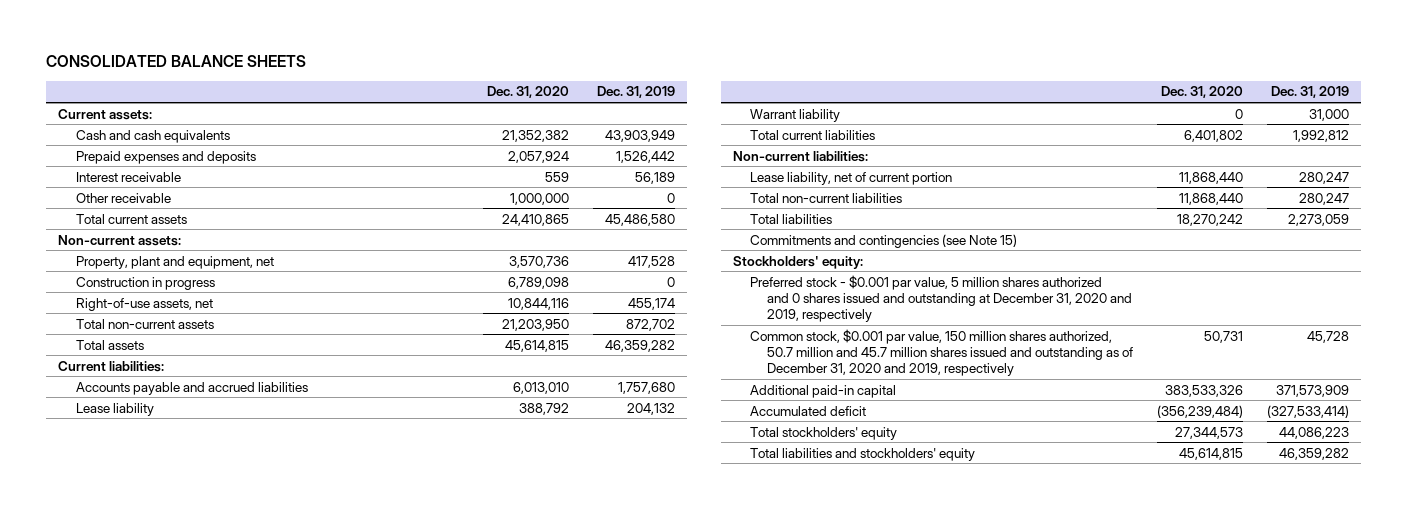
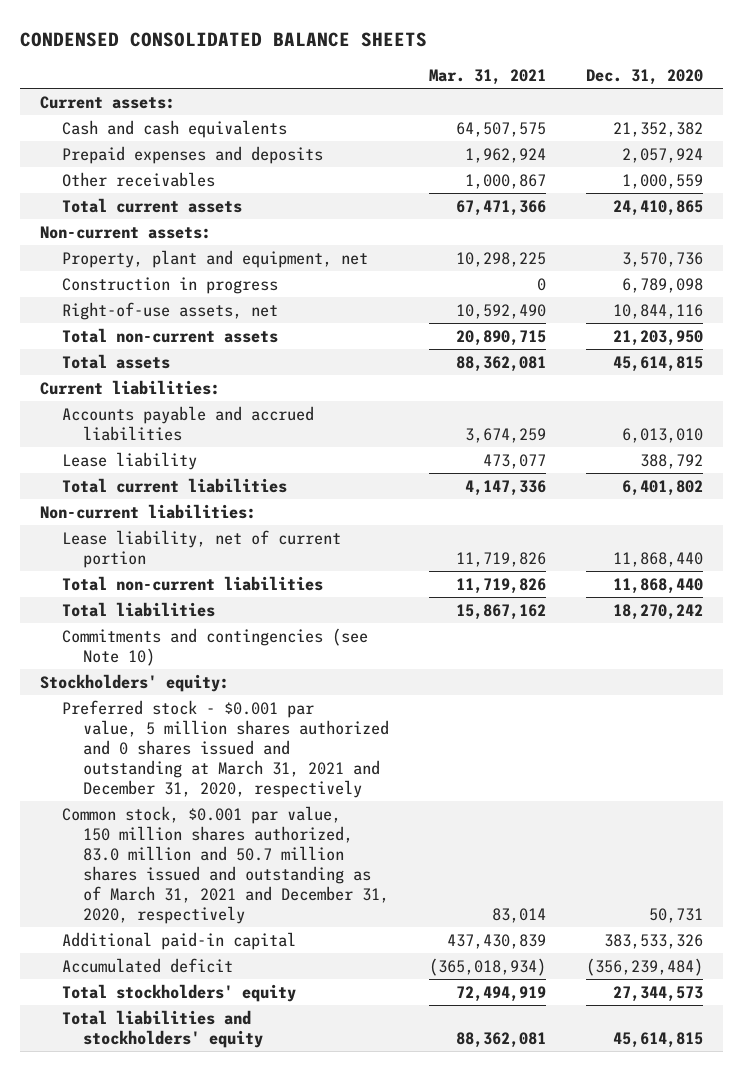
- CONSOLIDATED BALANCE SHEETS
+ CONDENSED CONSOLIDATED BALANCE SHEETS
- | Dec. 31, 2020 | Dec. 31, 2019
+ | Mar. 31, 2021 | Dec. 31, 2020
- Interest receivable | 559 | 56,189
- Other receivable | 1,000,000 | 0
+ Other receivables | 1,000,867 | 1,000,559
- Warrant liability | 0 | 31,000
- Commitments and contingencies (see Note 15)
+ Commitments and contingencies (see Note 10)
- Preferred stock - $0.001 par value, 5 million shares authorized and 0 shares issued and outstanding at December 31, 2020 and 2019, respectively
- Common stock, $0.001 par value, 150 million shares authorized, 50.7 million and 45.7 million shares issued and outstanding as of December 31, 2020 and 2019, respectively | 50,731 | 45,728
+ Preferred stock - $0.001 par value, 5 million shares authorized and 0 shares issued and outstanding at March 31, 2021 and December 31, 2020, respectively
+ Common stock, $0.001 par value, 150 million shares authorized, 83.0 million and 50.7 million shares issued and outstanding as of March 31, 2021 and December 31, 2020, respectively | 83,014 | 50,731

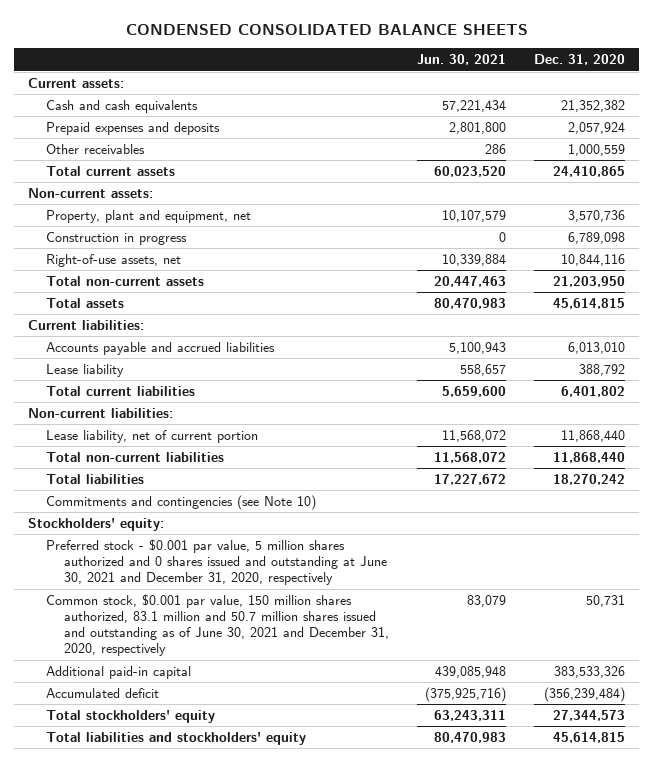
- | Mar. 31, 2021 | Dec. 31, 2020
+ | Jun. 30, 2021 | Dec. 31, 2020
- Preferred stock - $0.001 par value, 5 million shares authorized and 0 shares issued and outstanding at March 31, 2021 and December 31, 2020, respectively
- Common stock, $0.001 par value, 150 million shares authorized, 83.0 million and 50.7 million shares issued and outstanding as of March 31, 2021 and December 31, 2020, respectively | 83,014 | 50,731
+ Preferred stock - $0.001 par value, 5 million shares authorized and 0 shares issued and outstanding at June 30, 2021 and December 31, 2020, respectively
+ Common stock, $0.001 par value, 150 million shares authorized, 83.1 million and 50.7 million shares issued and outstanding as of June 30, 2021 and December 31, 2020, respectively | 83,079 | 50,731

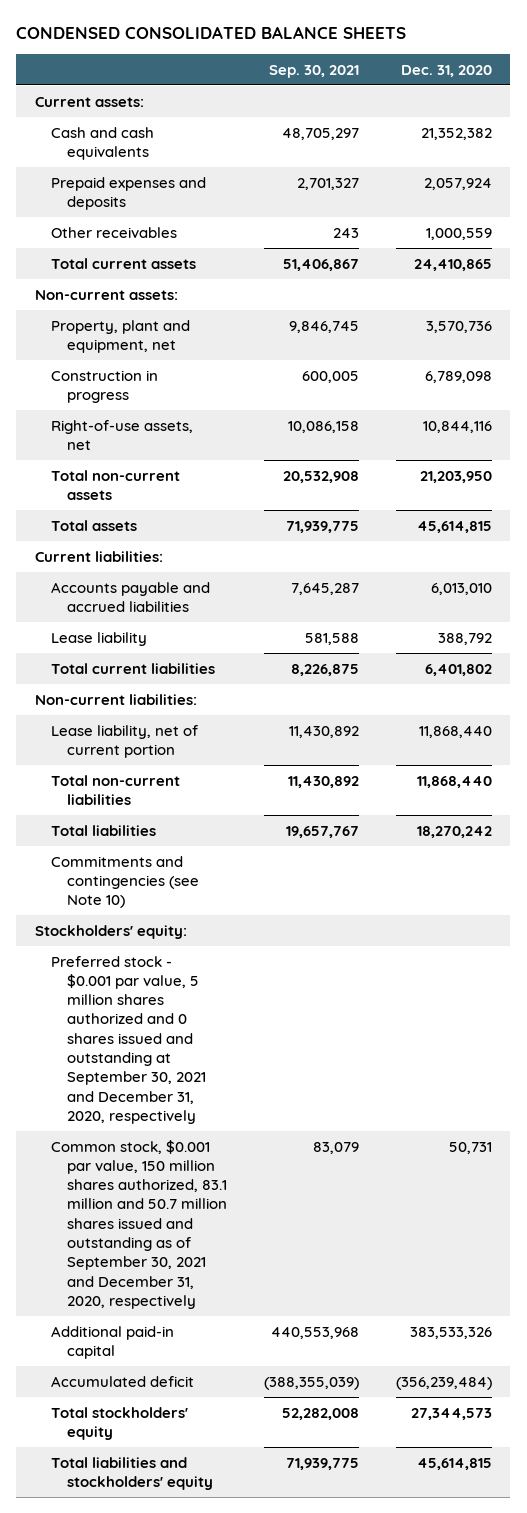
- | Jun. 30, 2021 | Dec. 31, 2020
+ | Sep. 30, 2021 | Dec. 31, 2020
- Preferred stock - $0.001 par value, 5 million shares authorized and 0 shares issued and outstanding at June 30, 2021 and December 31, 2020, respectively
- Common stock, $0.001 par value, 150 million shares authorized, 83.1 million and 50.7 million shares issued and outstanding as of June 30, 2021 and December 31, 2020, respectively | 83,079 | 50,731
+ Preferred stock - $0.001 par value, 5 million shares authorized and 0 shares issued and outstanding at September 30, 2021 and December 31, 2020, respectively
+ Common stock, $0.001 par value, 150 million shares authorized, 83.1 million and 50.7 million shares issued and outstanding as of September 30, 2021 and December 31, 2020, respectively | 83,079 | 50,731

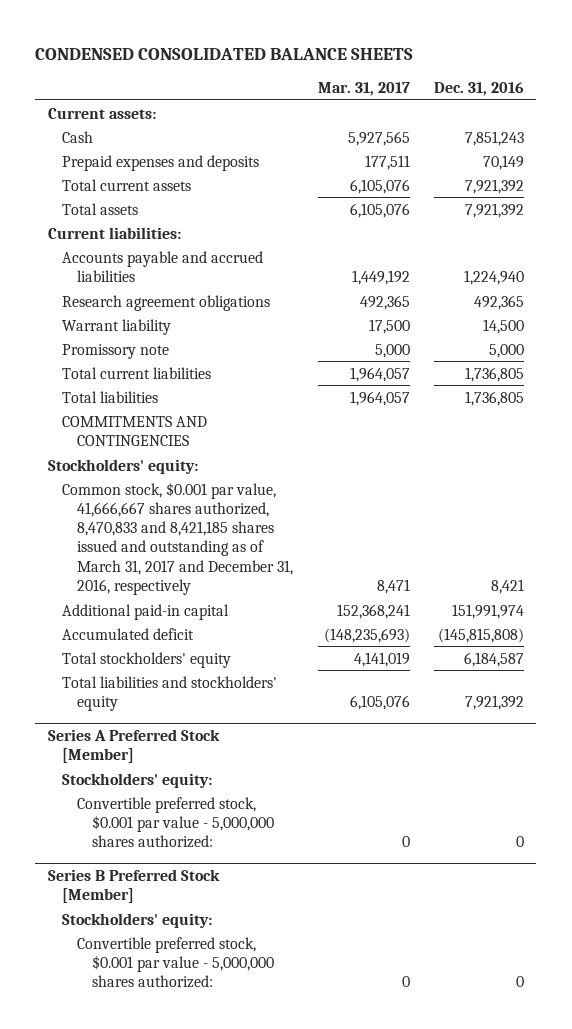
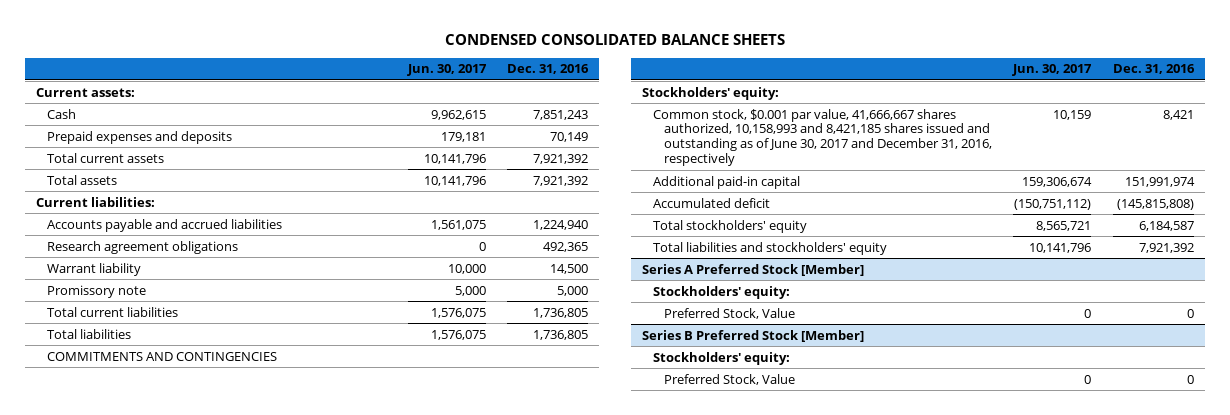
- | Mar. 31, 2017 | Dec. 31, 2016
+ | Jun. 30, 2017 | Dec. 31, 2016
- Common stock, $0.001 par value, 41,666,667 shares authorized, 8,470,833 and 8,421,185 shares issued and outstanding as of March 31, 2017 and December 31, 2016, respectively | 8,471 | 8,421
+ Common stock, $0.001 par value, 41,666,667 shares authorized, 10,158,993 and 8,421,185 shares issued and outstanding as of June 30, 2017 and December 31, 2016, respectively | 10,159 | 8,421
@ Series A Preferred Stock [Member]
- Convertible preferred stock, $0.001 par value - 5,000,000 shares authorized: | 0 | 0
+ Preferred Stock, Value | 0 | 0
@ Series B Preferred Stock [Member]
- Convertible preferred stock, $0.001 par value - 5,000,000 shares authorized: | 0 | 0
+ Preferred Stock, Value | 0 | 0

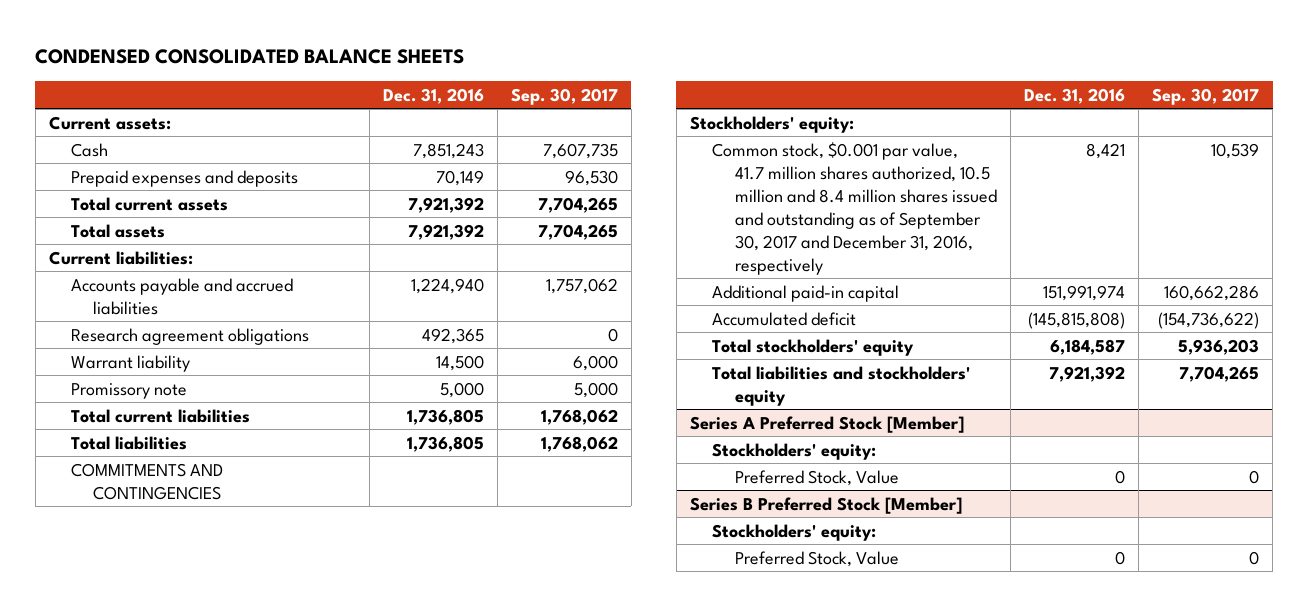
- | Jun. 30, 2017 | Dec. 31, 2016
+ | Dec. 31, 2016 | Sep. 30, 2017
- Common stock, $0.001 par value, 41,666,667 shares authorized, 10,158,993 and 8,421,185 shares issued and outstanding as of June 30, 2017 and December 31, 2016, respectively | 10,159 | 8,421
+ Common stock, $0.001 par value, 41.7 million shares authorized, 10.5 million and 8.4 million shares issued and outstanding as of September 30, 2017 and December 31, 2016, respectively | 8,421 | 10,539

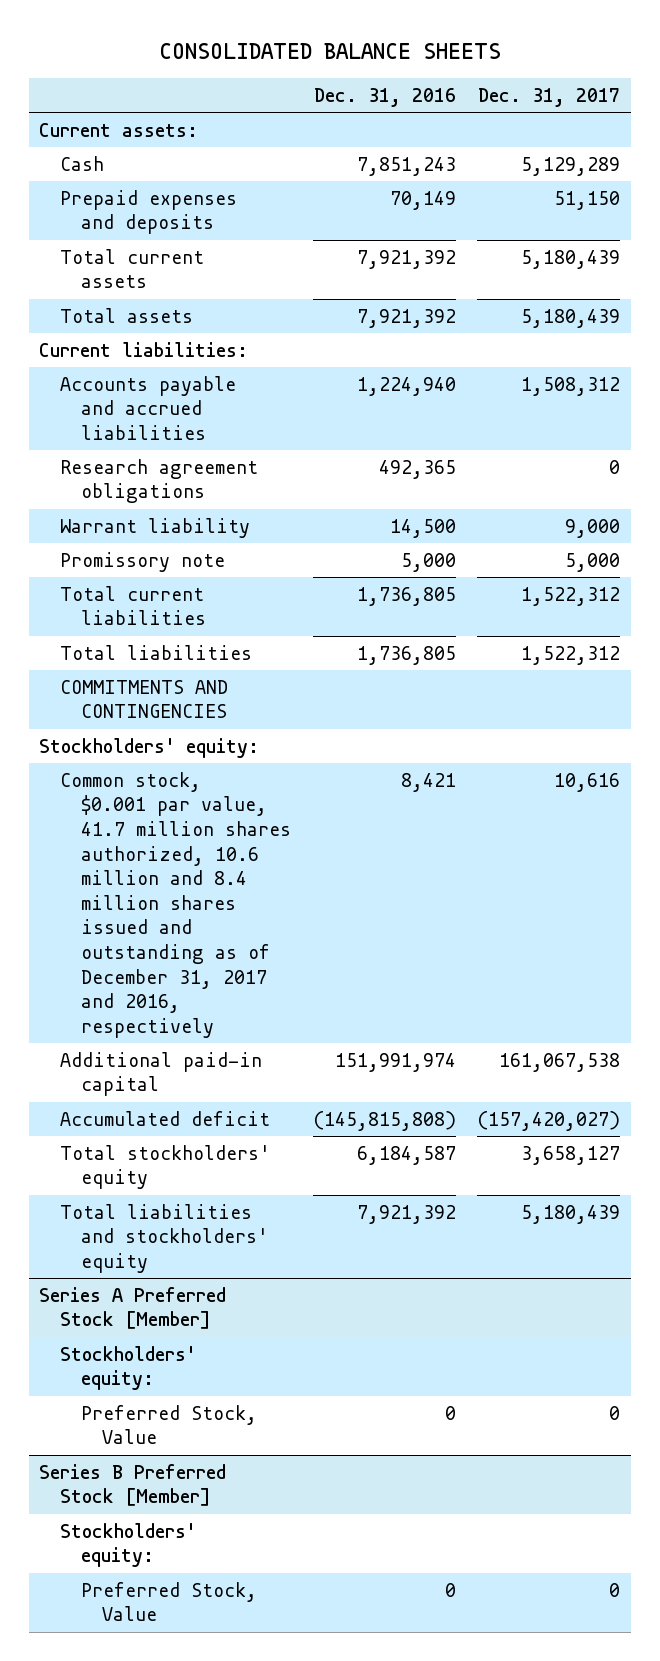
- CONDENSED CONSOLIDATED BALANCE SHEETS
+ CONSOLIDATED BALANCE SHEETS
- | Dec. 31, 2016 | Sep. 30, 2017
+ | Dec. 31, 2016 | Dec. 31, 2017
- Common stock, $0.001 par value, 41.7 million shares authorized, 10.5 million and 8.4 million shares issued and outstanding as of September 30, 2017 and December 31, 2016, respectively | 8,421 | 10,539
+ Common stock, $0.001 par value, 41.7 million shares authorized, 10.6 million and 8.4 million shares issued and outstanding as of December 31, 2017 and 2016, respectively | 8,421 | 10,616

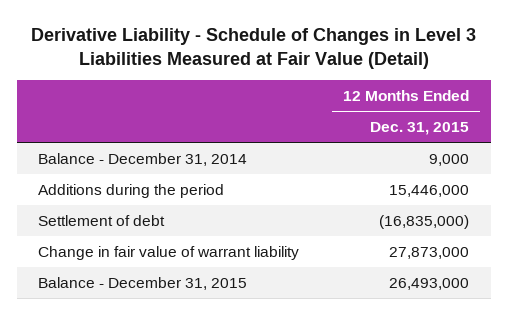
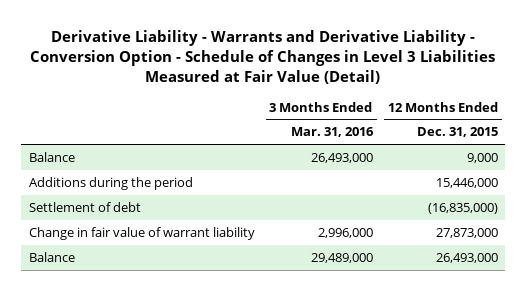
- Derivative Liability - Schedule of Changes in Level 3 Liabilities Measured at Fair Value (Detail)
+ Derivative Liability - Warrants and Derivative Liability - Conversion Option - Schedule of Changes in Level 3 Liabilities Measured at Fair Value (Detail)
- | 12 Months Ended Dec. 31, 2015
+ | 3 Months Ended Mar. 31, 2016 | 12 Months Ended Dec. 31, 2015
- Balance - December 31, 2014 | 9,000
+ Balance | 26,493,000 | 9,000
- Balance - December 31, 2015 | 26,493,000
+ Balance | 29,489,000 | 26,493,000

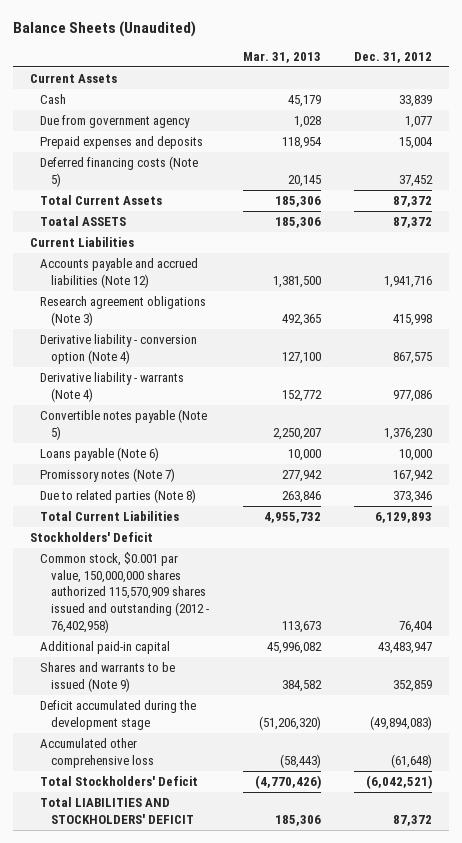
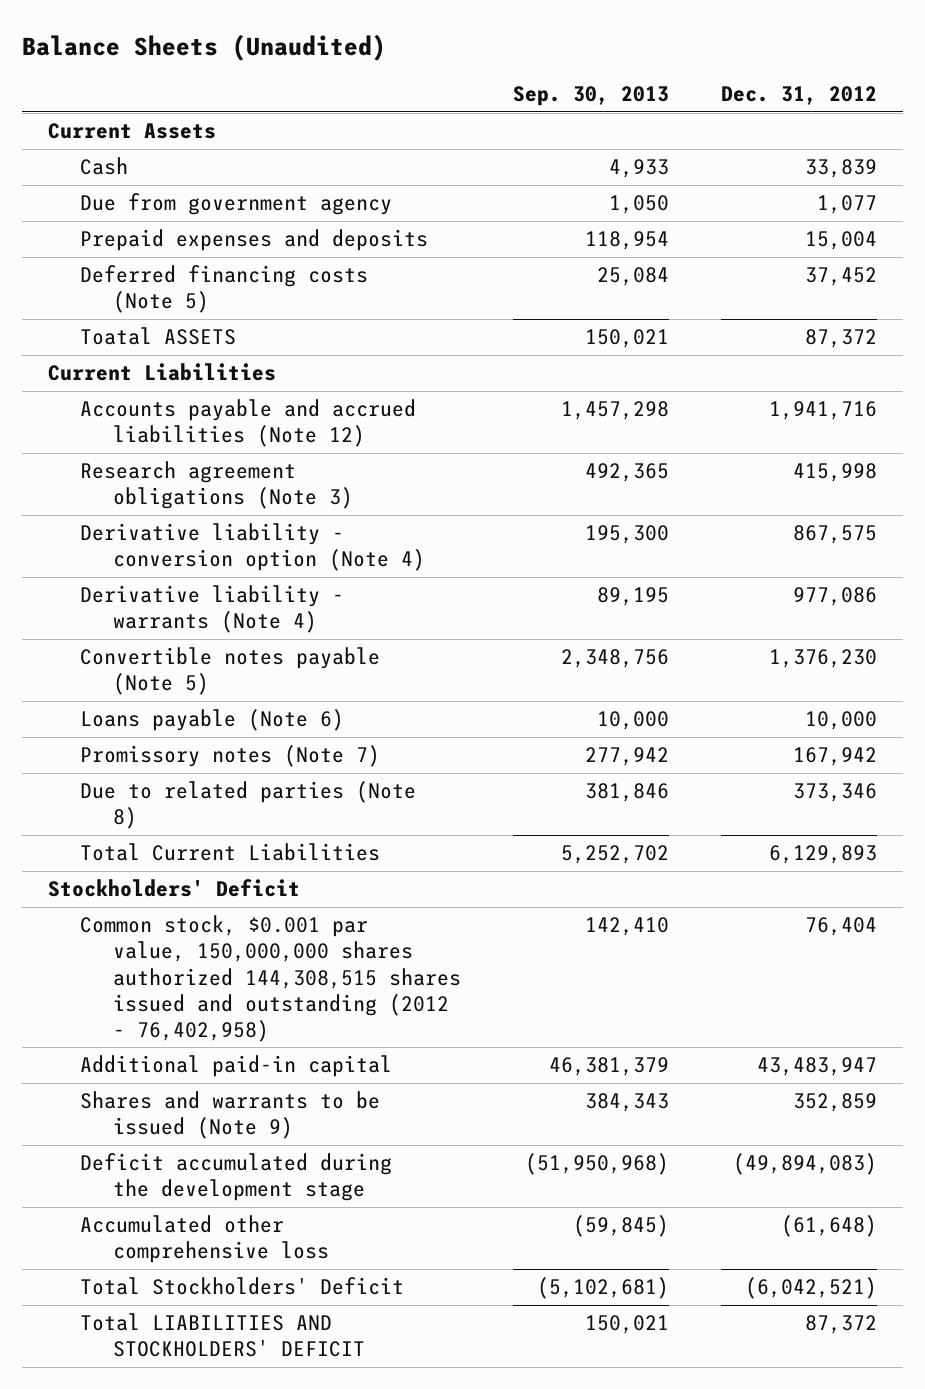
- | Mar. 31, 2013 | Dec. 31, 2012
+ | Sep. 30, 2013 | Dec. 31, 2012
- Total Current Assets | 185,306 | 87,372
- Common stock, $0.001 par value, 150,000,000 shares authorized 115,570,909 shares issued and outstanding (2012 - 76,402,958) | 113,673 | 76,404
+ Common stock, $0.001 par value, 150,000,000 shares authorized 144,308,515 shares issued and outstanding (2012 - 76,402,958) | 142,410 | 76,404

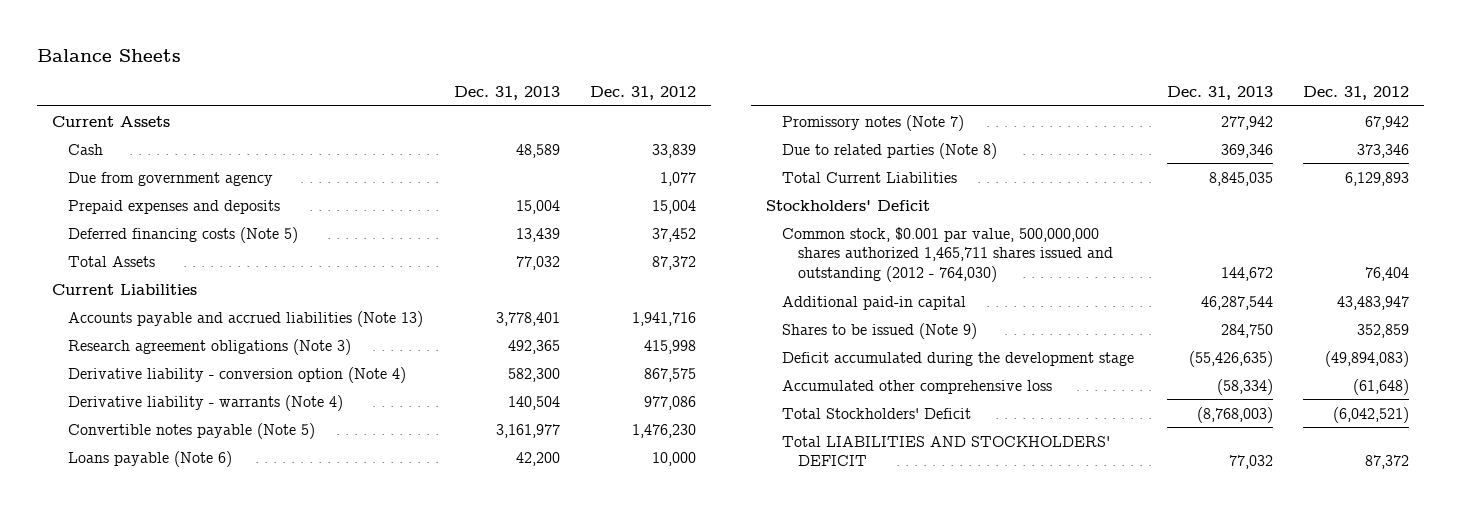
- Balance Sheets (Unaudited)
+ Balance Sheets
- | Sep. 30, 2013 | Dec. 31, 2012
+ | Dec. 31, 2013 | Dec. 31, 2012
- Toatal ASSETS | 150,021 | 87,372
+ Total Assets | 77,032 | 87,372
- Accounts payable and accrued liabilities (Note 12) | 1,457,298 | 1,941,716
+ Accounts payable and accrued liabilities (Note 13) | 3,778,401 | 1,941,716
- Convertible notes payable (Note 5) | 2,348,756 | 1,376,230
+ Convertible notes payable (Note 5) | 3,161,977 | 1,476,230
- Promissory notes (Note 7) | 277,942 | 167,942
+ Promissory notes (Note 7) | 277,942 | 67,942
- Common stock, $0.001 par value, 150,000,000 shares authorized 144,308,515 shares issued and outstanding (2012 - 76,402,958) | 142,410 | 76,404
+ Common stock, $0.001 par value, 500,000,000 shares authorized 1,465,711 shares issued and outstanding (2012 - 764,030) | 144,672 | 76,404
- Shares and warrants to be issued (Note 9) | 384,343 | 352,859
+ Shares to be issued (Note 9) | 284,750 | 352,859

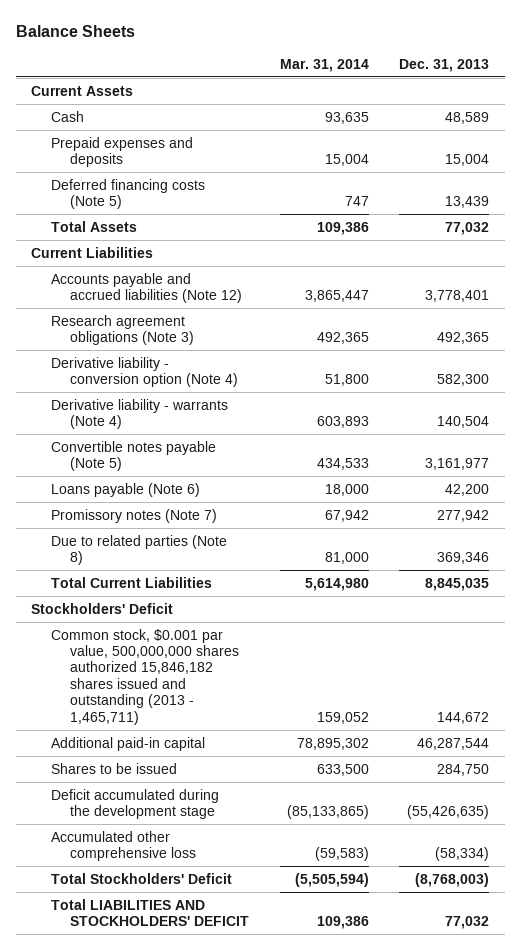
- | Dec. 31, 2013 | Dec. 31, 2012
+ | Mar. 31, 2014 | Dec. 31, 2013
- Due from government agency | | 1,077
- Accounts payable and accrued liabilities (Note 13) | 3,778,401 | 1,941,716
+ Accounts payable and accrued liabilities (Note 12) | 3,865,447 | 3,778,401
- Common stock, $0.001 par value, 500,000,000 shares authorized 1,465,711 shares issued and outstanding (2012 - 764,030) | 144,672 | 76,404
+ Common stock, $0.001 par value, 500,000,000 shares authorized 15,846,182 shares issued and outstanding (2013 - 1,465,711) | 159,052 | 144,672
- Shares to be issued (Note 9) | 284,750 | 352,859
+ Shares to be issued | 633,500 | 284,750

